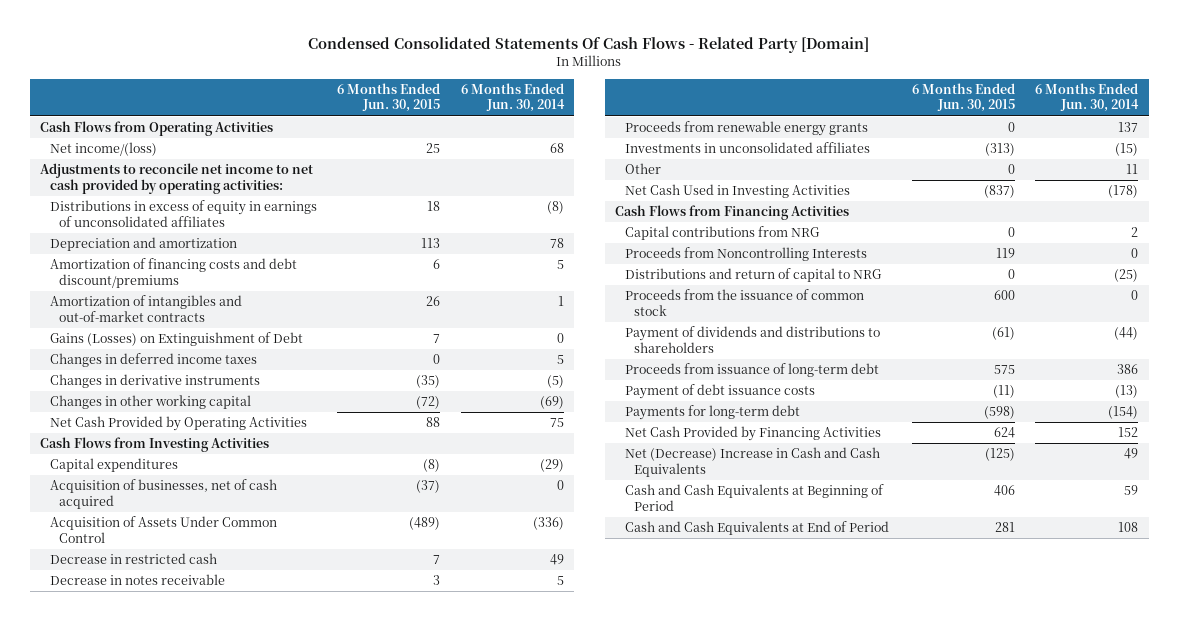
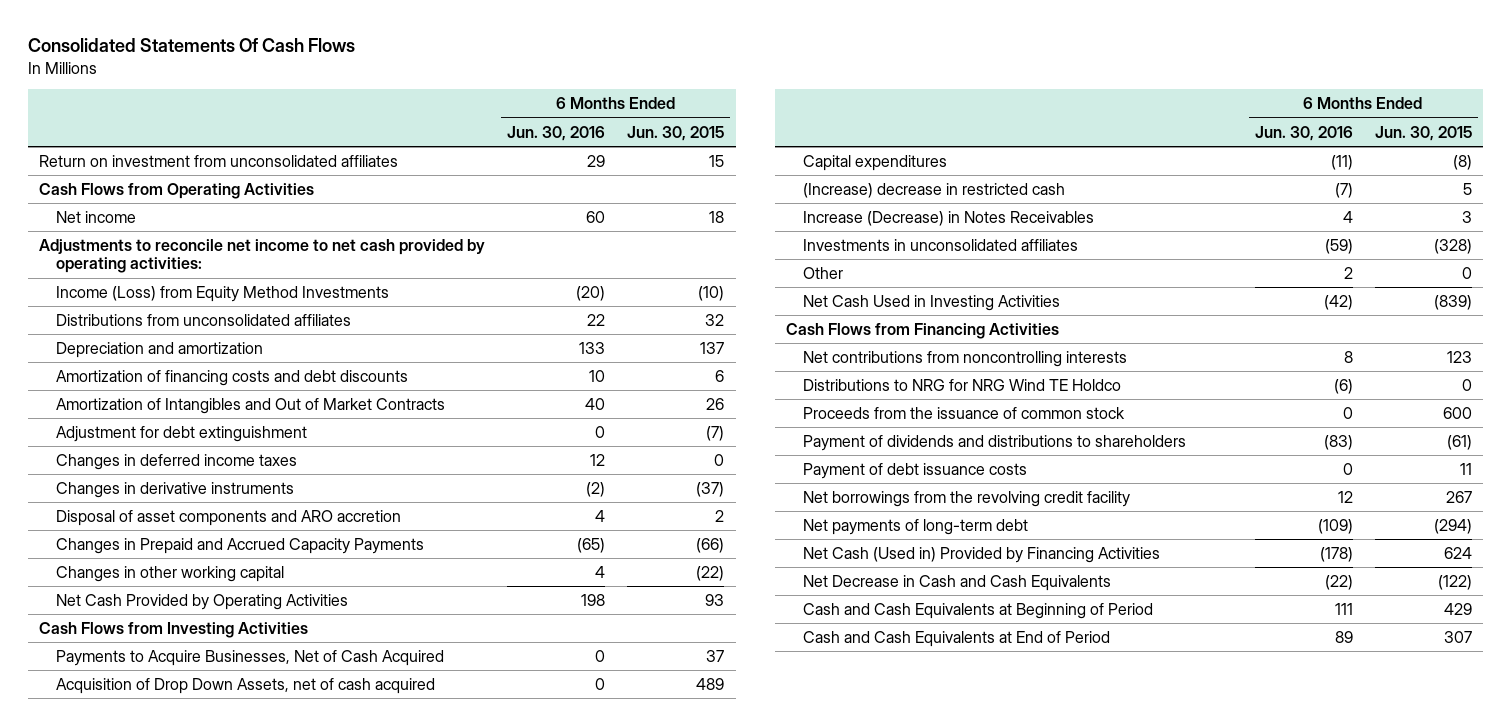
- Condensed Consolidated Statements Of Cash Flows - Related Party [Domain]
+ Consolidated Statements Of Cash Flows
- | 6 Months Ended Jun. 30, 2015 | 6 Months Ended Jun. 30, 2014
+ | 6 Months Ended Jun. 30, 2016 | 6 Months Ended Jun. 30, 2015
+ Return on investment from unconsolidated affiliates | 29 | 15
- Net income/(loss) | 25 | 68
+ Net income | 60 | 18
- Distributions in excess of equity in earnings of unconsolidated affiliates | 18 | (8)
- Depreciation and amortization | 113 | 78
- Amortization of financing costs and debt discount/premiums | 6 | 5
- Amortization of intangibles and out-of-market contracts | 26 | 1
- Gains (Losses) on Extinguishment of Debt | 7 | 0
+ Income (Loss) from Equity Method Investments | (20) | (10)
+ Distributions from unconsolidated affiliates | 22 | 32
+ Depreciation and amortization | 133 | 137
+ Amortization of financing costs and debt discounts | 10 | 6
+ Amortization of Intangibles and Out of Market Contracts | 40 | 26
+ Adjustment for debt extinguishment | 0 | (7)
- Changes in derivative instruments | (35) | (5)
- Changes in other working capital | (72) | (69)
- Net Cash Provided by Operating Activities | 88 | 75
+ Changes in derivative instruments | (2) | (37)
+ Disposal of asset components and ARO accretion | 4 | 2
+ Changes in Prepaid and Accrued Capacity Payments | (65) | (66)
+ Changes in other working capital | 4 | (22)
+ Net Cash Provided by Operating Activities | 198 | 93
+ Payments to Acquire Businesses, Net of Cash Acquired | 0 | 37
+ Acquisition of Drop Down Assets, net of cash acquired | 0 | 489
- Acquisition of businesses, net of cash acquired | (37) | 0
- Acquisition of Assets Under Common Control | (489) | (336)
- Decrease in restricted cash | 7 | 49
- Decrease in notes receivable | 3 | 5
- Proceeds from renewable energy grants | 0 | 137
- Investments in unconsolidated affiliates | (313) | (15)
+ (Increase) decrease in restricted cash | (7) | 5
+ Increase (Decrease) in Notes Receivables | 4 | 3
+ Investments in unconsolidated affiliates | (59) | (328)
- Net Cash Used in Investing Activities | (837) | (178)
+ Net Cash Used in Investing Activities | (42) | (839)
- Capital contributions from NRG | 0 | 2
- Proceeds from Noncontrolling Interests | 119 | 0
- Distributions and return of capital to NRG | 0 | (25)
+ Net contributions from noncontrolling interests | 8 | 123
+ Distributions to NRG for NRG Wind TE Holdco | (6) | 0
- Proceeds from issuance of long-term debt | 575 | 386
- Payment of debt issuance costs | (11) | (13)
- Payments for long-term debt | (598) | (154)
- Net Cash Provided by Financing Activities | 624 | 152
- Net (Decrease) Increase in Cash and Cash Equivalents | (125) | 49
- Cash and Cash Equivalents at Beginning of Period | 406 | 59
- Cash and Cash Equivalents at End of Period | 281 | 108
+ Payment of debt issuance costs | 0 | 11
+ Net borrowings from the revolving credit facility | 12 | 267
+ Net payments of long-term debt | (109) | (294)
+ Net Cash (Used in) Provided by Financing Activities | (178) | 624
+ Net Decrease in Cash and Cash Equivalents | (22) | (122)
+ Cash and Cash Equivalents at Beginning of Period | 111 | 429
+ Cash and Cash Equivalents at End of Period | 89 | 307

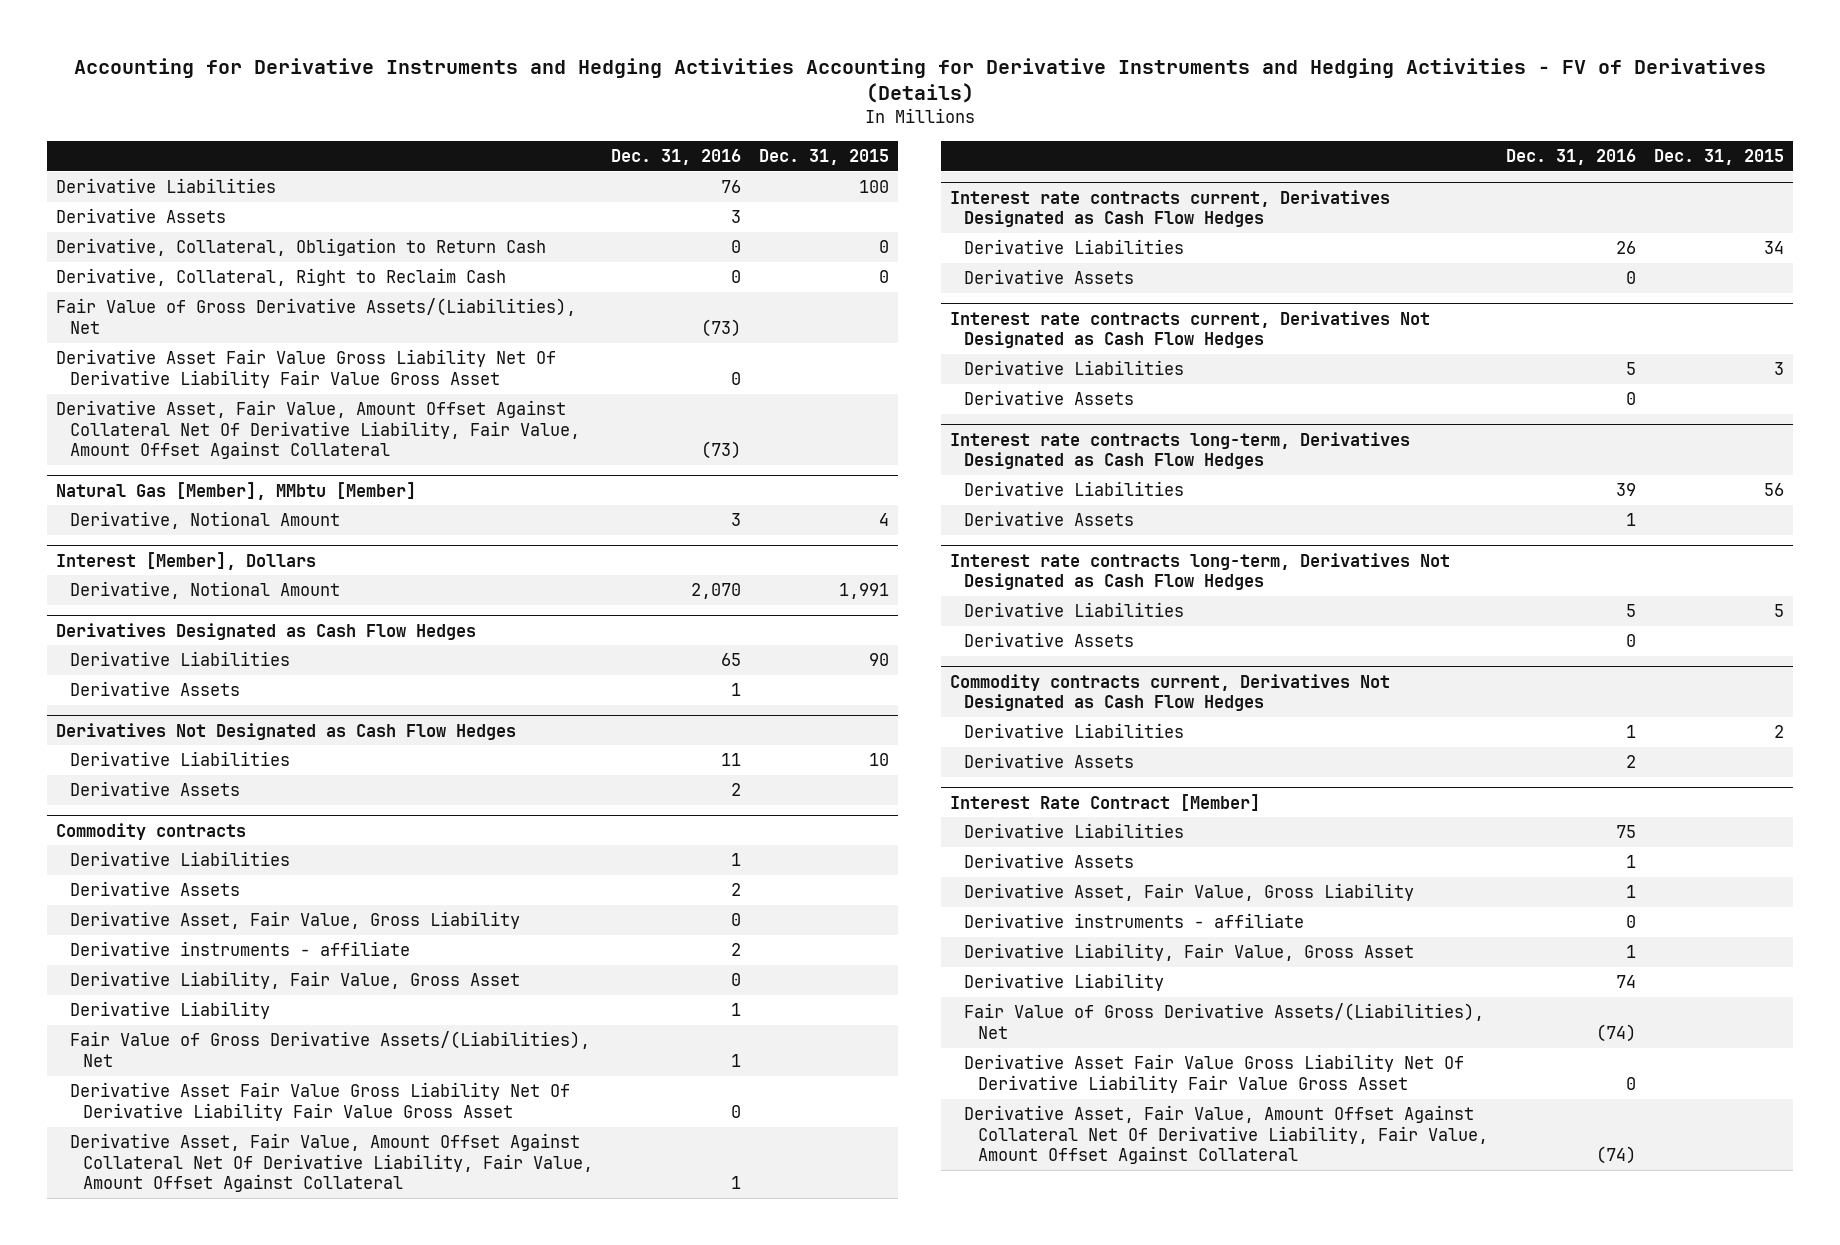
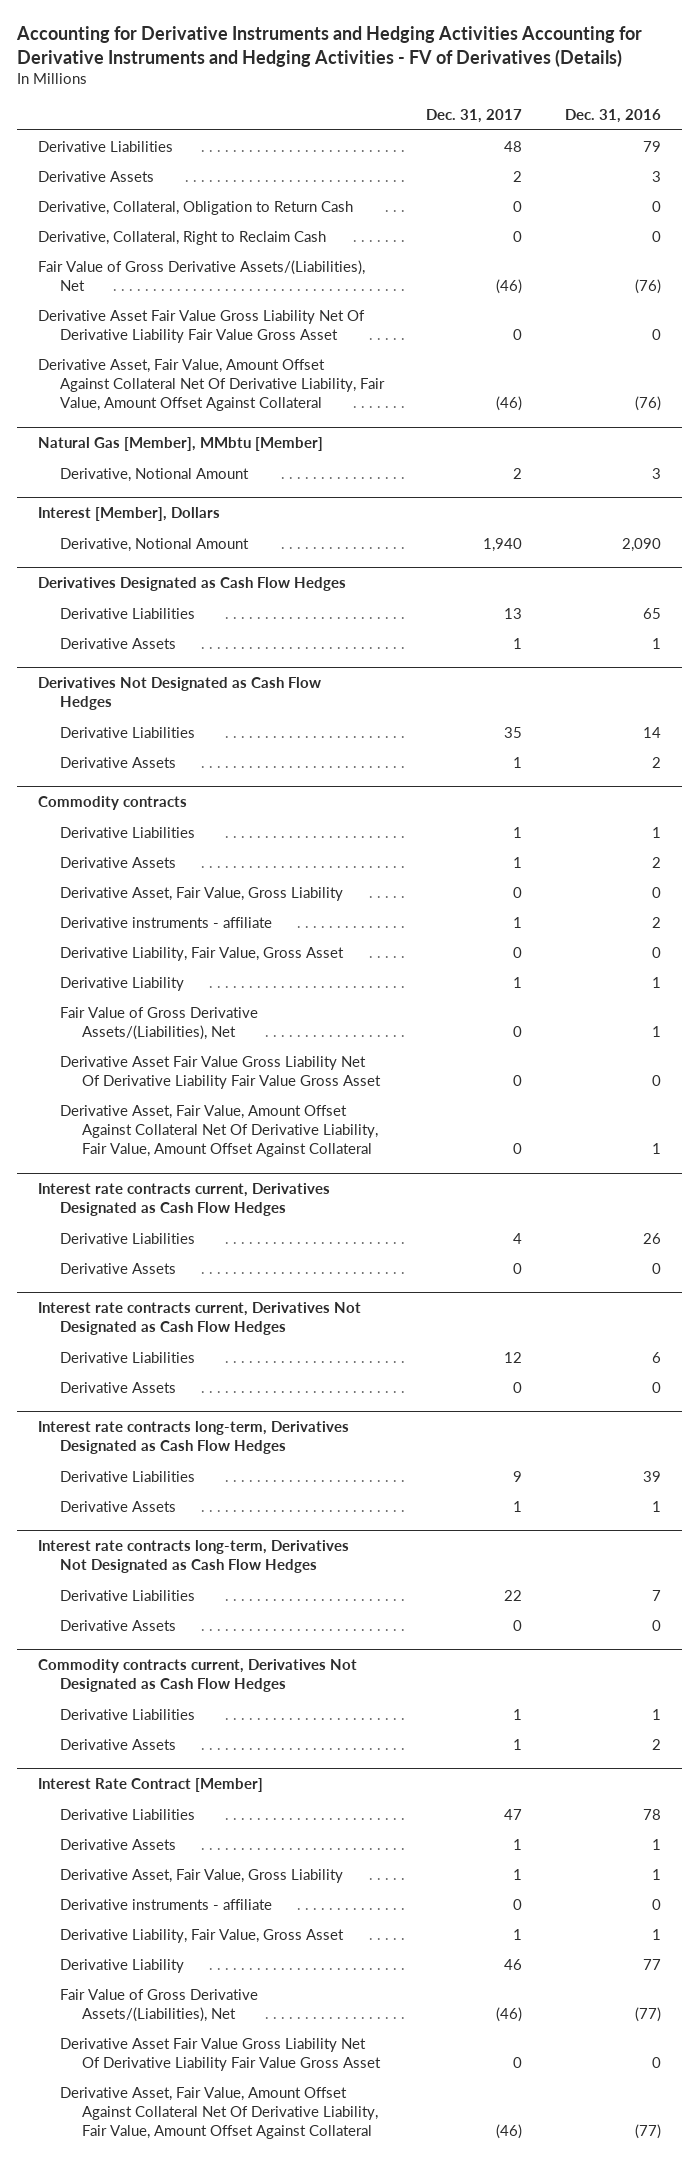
- | Dec. 31, 2016 | Dec. 31, 2015
+ | Dec. 31, 2017 | Dec. 31, 2016
- Derivative Liabilities | 76 | 100
+ Derivative Liabilities | 48 | 79
- Fair Value of Gross Derivative Assets/(Liabilities), Net | (73) |
+ Fair Value of Gross Derivative Assets/(Liabilities), Net | (46) | (76)
- Derivative Asset, Fair Value, Amount Offset Against Collateral Net Of Derivative Liability, Fair Value, Amount Offset Against Collateral | (73) |
+ Derivative Asset, Fair Value, Amount Offset Against Collateral Net Of Derivative Liability, Fair Value, Amount Offset Against Collateral | (46) | (76)
@ Interest [Member], Dollars
- Derivative, Notional Amount | 2,070 | 1,991
+ Derivative, Notional Amount | 1,940 | 2,090
@ Derivatives Not Designated as Cash Flow Hedges
- Derivative Liabilities | 11 | 10
+ Derivative Liabilities | 35 | 14
@ Interest rate contracts current, Derivatives Not Designated as Cash Flow Hedges
- Derivative Liabilities | 5 | 3
+ Derivative Liabilities | 12 | 6
@ Interest rate contracts long-term, Derivatives Not Designated as Cash Flow Hedges
- Derivative Liabilities | 5 | 5
+ Derivative Liabilities | 22 | 7
@ Interest Rate Contract [Member]
- Derivative Liabilities | 75 |
+ Derivative Liabilities | 47 | 78
- Derivative Liability | 74 |
- Fair Value of Gross Derivative Assets/(Liabilities), Net | (74) |
+ Derivative Liability | 46 | 77
+ Fair Value of Gross Derivative Assets/(Liabilities), Net | (46) | (77)
- Derivative Asset, Fair Value, Amount Offset Against Collateral Net Of Derivative Liability, Fair Value, Amount Offset Against Collateral | (74) |
+ Derivative Asset, Fair Value, Amount Offset Against Collateral Net Of Derivative Liability, Fair Value, Amount Offset Against Collateral | (46) | (77)

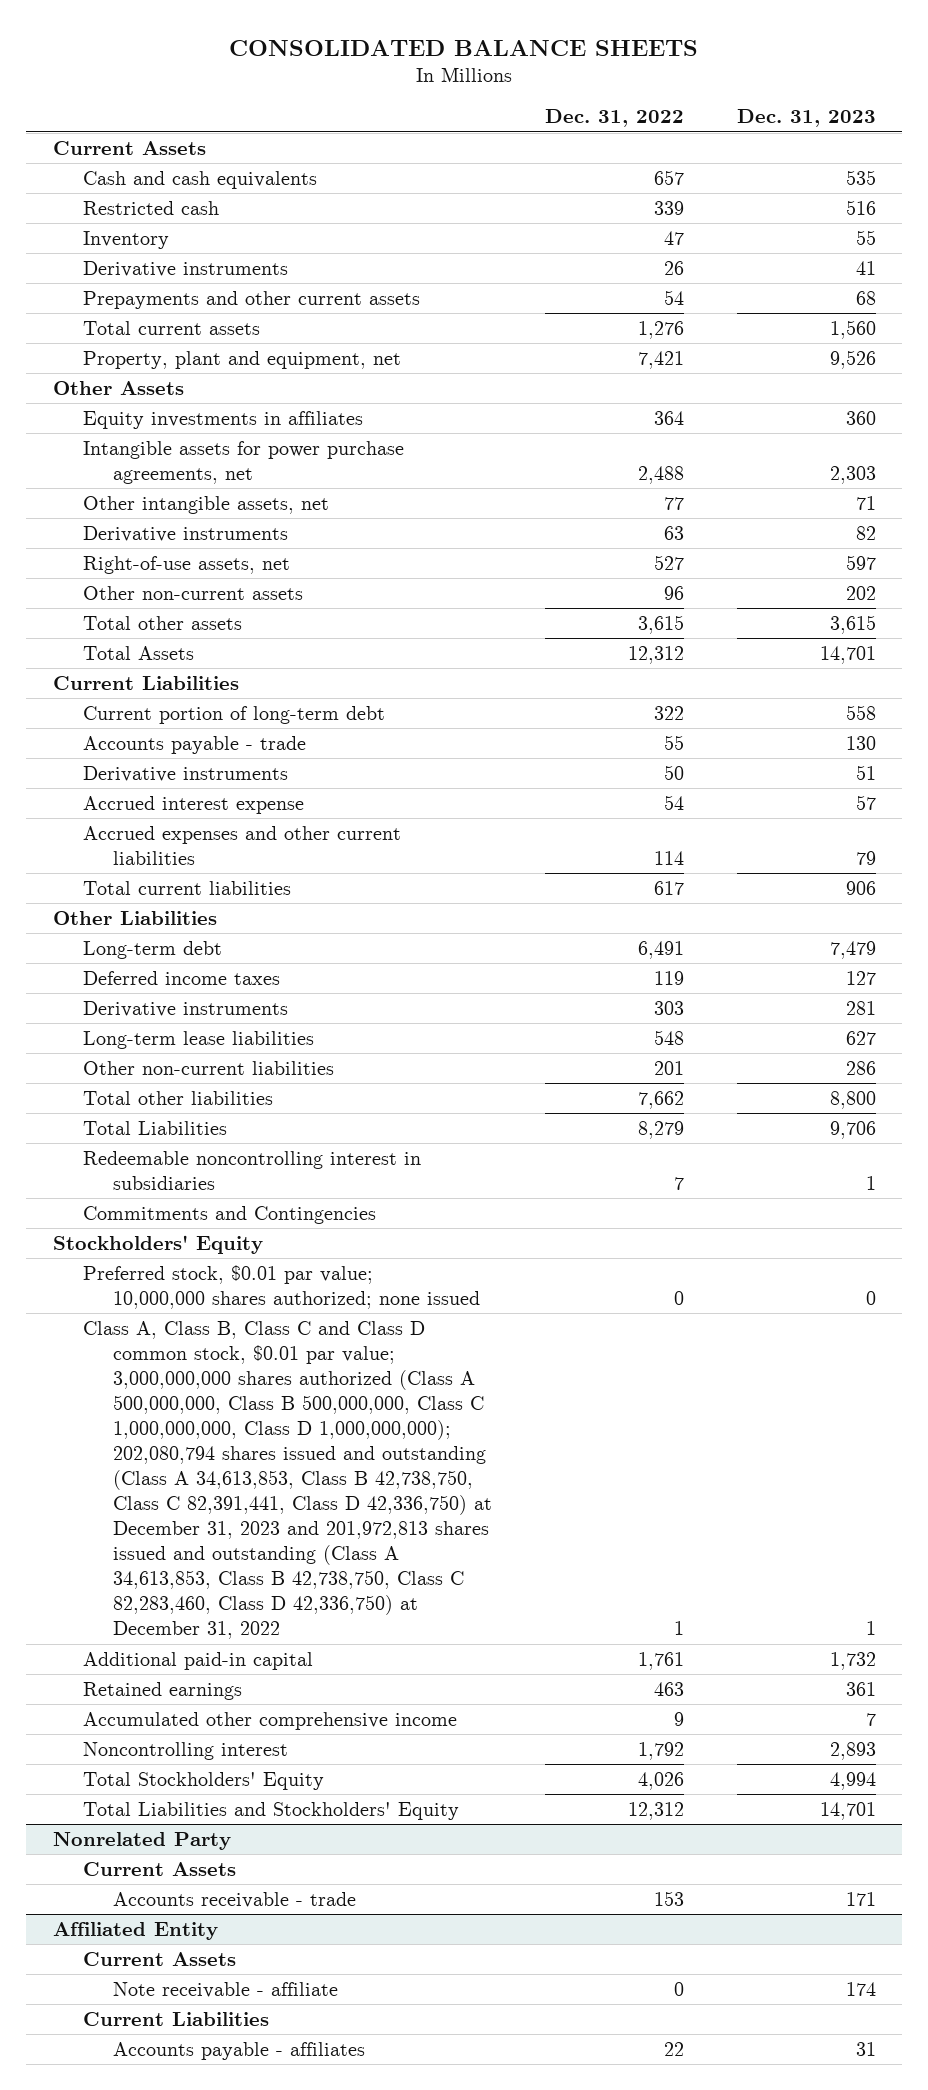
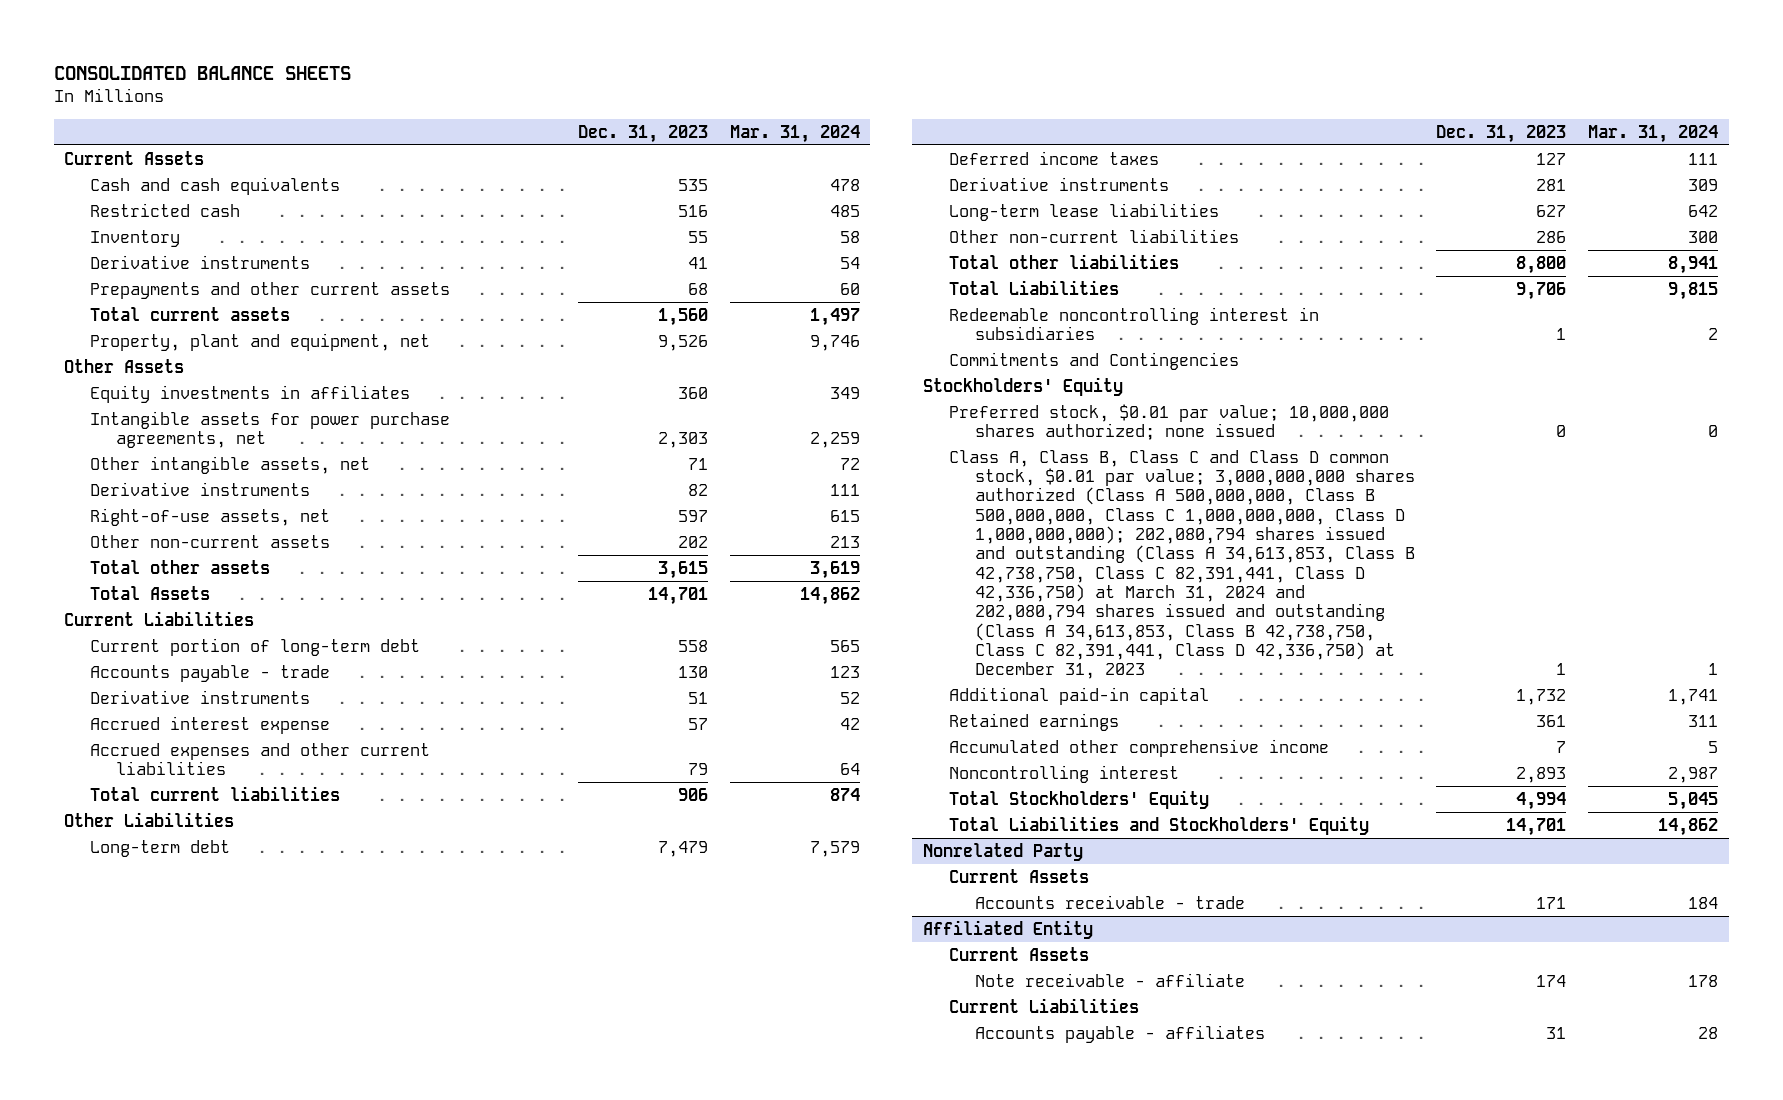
- | Dec. 31, 2022 | Dec. 31, 2023
+ | Dec. 31, 2023 | Mar. 31, 2024
- Class A, Class B, Class C and Class D common stock, $0.01 par value; 3,000,000,000 shares authorized (Class A 500,000,000, Class B 500,000,000, Class C 1,000,000,000, Class D 1,000,000,000); 202,080,794 shares issued and outstanding (Class A 34,613,853, Class B 42,738,750, Class C 82,391,441, Class D 42,336,750) at December 31, 2023 and 201,972,813 shares issued and outstanding (Class A 34,613,853, Class B 42,738,750, Class C 82,283,460, Class D 42,336,750) at December 31, 2022 | 1 | 1
+ Class A, Class B, Class C and Class D common stock, $0.01 par value; 3,000,000,000 shares authorized (Class A 500,000,000, Class B 500,000,000, Class C 1,000,000,000, Class D 1,000,000,000); 202,080,794 shares issued and outstanding (Class A 34,613,853, Class B 42,738,750, Class C 82,391,441, Class D 42,336,750) at March 31, 2024 and 202,080,794 shares issued and outstanding (Class A 34,613,853, Class B 42,738,750, Class C 82,391,441, Class D 42,336,750) at December 31, 2023 | 1 | 1

